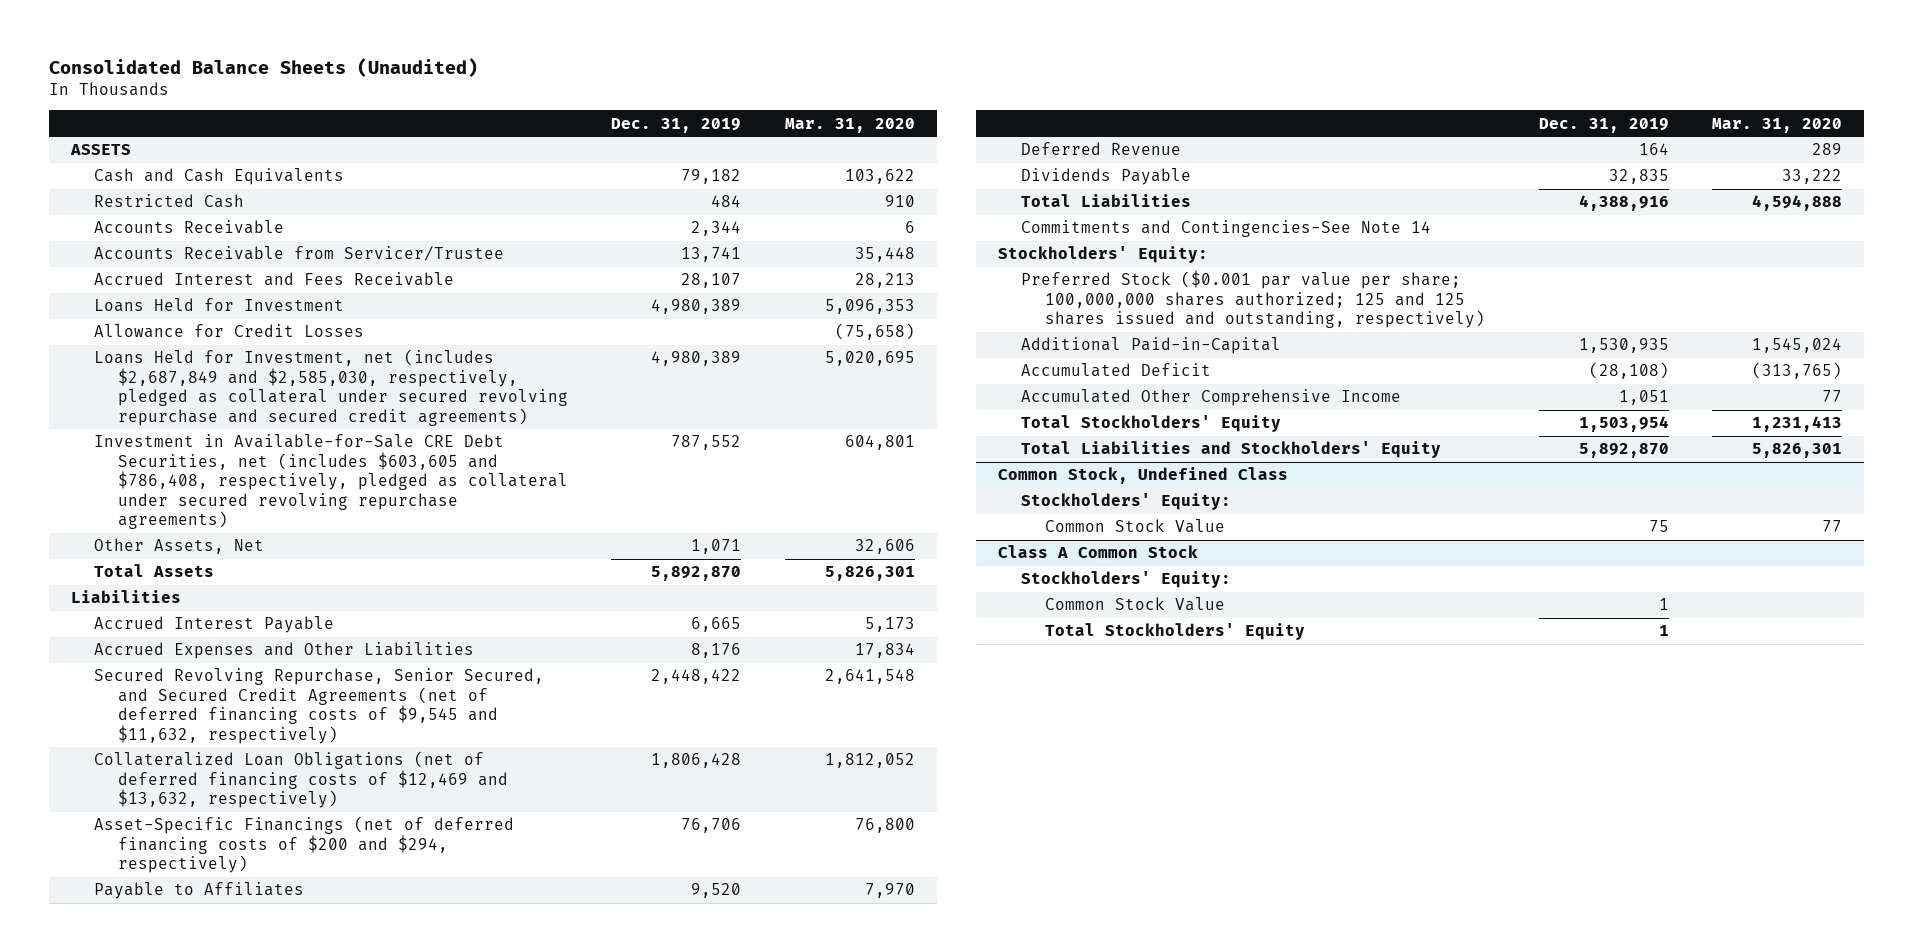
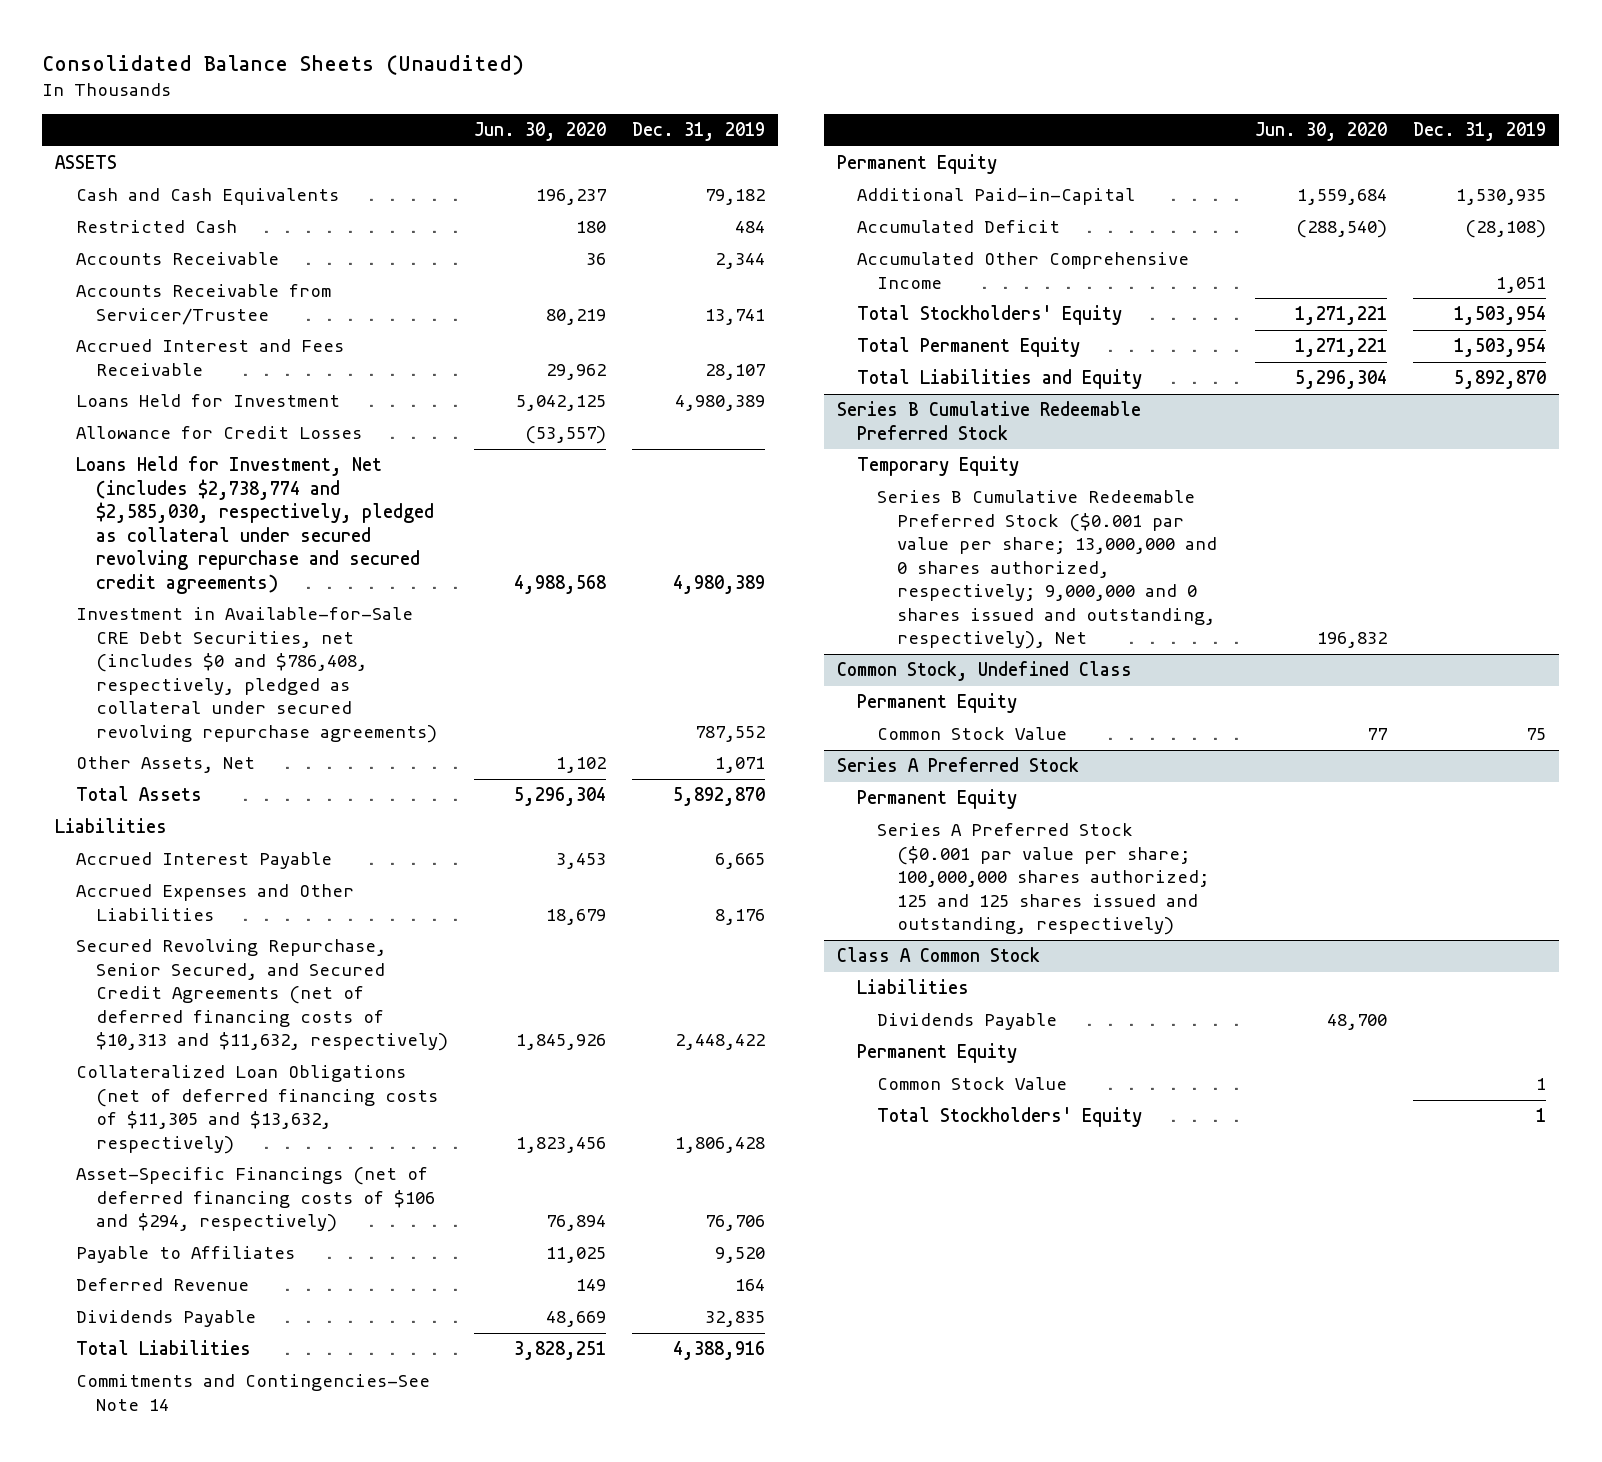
- | Dec. 31, 2019 | Mar. 31, 2020
+ | Jun. 30, 2020 | Dec. 31, 2019
- Loans Held for Investment, net (includes $2,687,849 and $2,585,030, respectively, pledged as collateral under secured revolving repurchase and secured credit agreements) | 4,980,389 | 5,020,695
- Investment in Available-for-Sale CRE Debt Securities, net (includes $603,605 and $786,408, respectively, pledged as collateral under secured revolving repurchase agreements) | 787,552 | 604,801
+ Loans Held for Investment, Net (includes $2,738,774 and $2,585,030, respectively, pledged as collateral under secured revolving repurchase and secured credit agreements) | 4,988,568 | 4,980,389
+ Investment in Available-for-Sale CRE Debt Securities, net (includes $0 and $786,408, respectively, pledged as collateral under secured revolving repurchase agreements) | | 787,552
- Secured Revolving Repurchase, Senior Secured, and Secured Credit Agreements (net of deferred financing costs of $9,545 and $11,632, respectively) | 2,448,422 | 2,641,548
- Collateralized Loan Obligations (net of deferred financing costs of $12,469 and $13,632, respectively) | 1,806,428 | 1,812,052
- Asset-Specific Financings (net of deferred financing costs of $200 and $294, respectively) | 76,706 | 76,800
+ Secured Revolving Repurchase, Senior Secured, and Secured Credit Agreements (net of deferred financing costs of $10,313 and $11,632, respectively) | 1,845,926 | 2,448,422
+ Collateralized Loan Obligations (net of deferred financing costs of $11,305 and $13,632, respectively) | 1,823,456 | 1,806,428
+ Asset-Specific Financings (net of deferred financing costs of $106 and $294, respectively) | 76,894 | 76,706
- Stockholders' Equity:
- Preferred Stock ($0.001 par value per share; 100,000,000 shares authorized; 125 and 125 shares issued and outstanding, respectively)
+ Permanent Equity
- Total Liabilities and Stockholders' Equity | 5,892,870 | 5,826,301
+ Total Permanent Equity | 1,271,221 | 1,503,954
+ Total Liabilities and Equity | 5,296,304 | 5,892,870
+ Series B Cumulative Redeemable Preferred Stock
+ Temporary Equity
+ Series B Cumulative Redeemable Preferred Stock ($0.001 par value per share; 13,000,000 and 0 shares authorized, respectively; 9,000,000 and 0 shares issued and outstanding, respectively), Net | 196,832 |
@ Common Stock, Undefined Class
- Stockholders' Equity:
+ Permanent Equity
+ Series A Preferred Stock
+ Permanent Equity
+ Series A Preferred Stock ($0.001 par value per share; 100,000,000 shares authorized; 125 and 125 shares issued and outstanding, respectively)
@ Class A Common Stock
- Stockholders' Equity:
+ Liabilities
+ Dividends Payable | 48,700 |
+ Permanent Equity

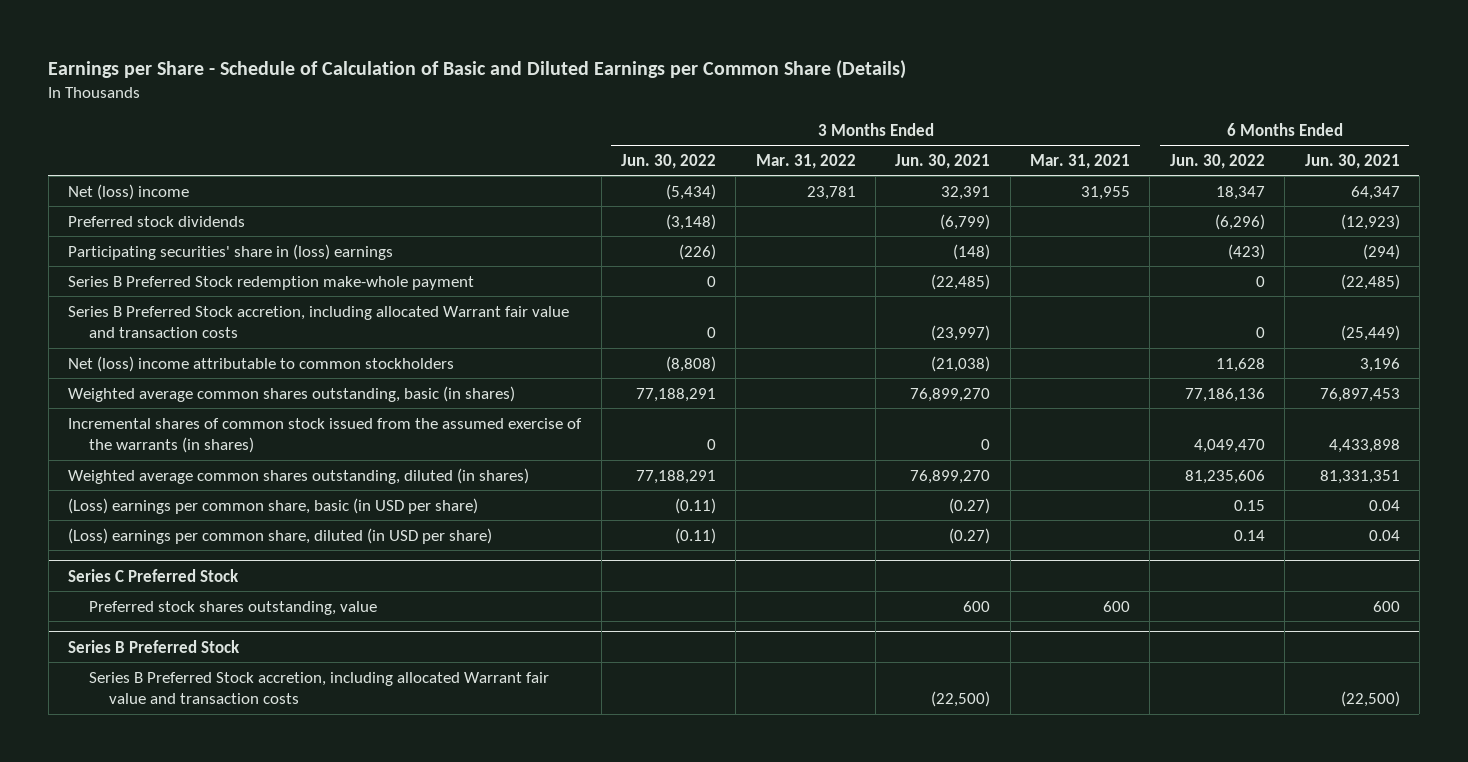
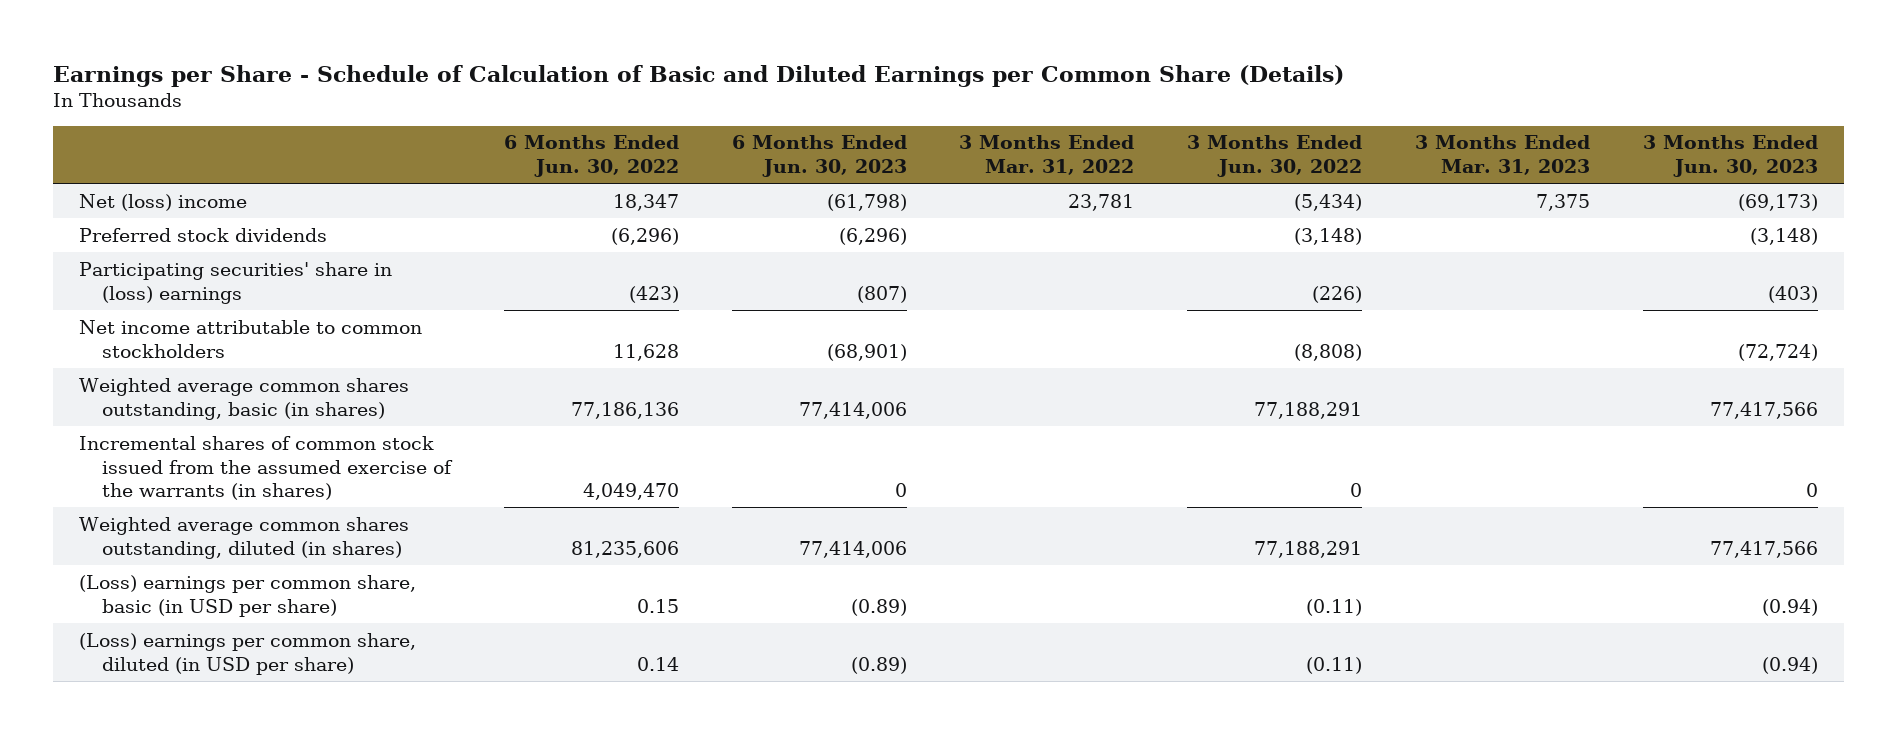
- | 3 Months Ended Jun. 30, 2022 | 3 Months Ended Mar. 31, 2022 | 3 Months Ended Jun. 30, 2021 | 3 Months Ended Mar. 31, 2021 | 6 Months Ended Jun. 30, 2022 | 6 Months Ended Jun. 30, 2021
+ | 6 Months Ended Jun. 30, 2022 | 6 Months Ended Jun. 30, 2023 | 3 Months Ended Mar. 31, 2022 | 3 Months Ended Jun. 30, 2022 | 3 Months Ended Mar. 31, 2023 | 3 Months Ended Jun. 30, 2023
- Series B Preferred Stock redemption make-whole payment | 0 | | (22,485) | | 0 | (22,485)
- Series B Preferred Stock accretion, including allocated Warrant fair value and transaction costs | 0 | | (23,997) | | 0 | (25,449)
- Net (loss) income attributable to common stockholders | (8,808) | | (21,038) | | 11,628 | 3,196
+ Net income attributable to common stockholders | 11,628 | (68,901) | | (8,808) | | (72,724)
- Series C Preferred Stock
- Preferred stock shares outstanding, value | | | 600 | 600 | | 600
- Series B Preferred Stock
- Series B Preferred Stock accretion, including allocated Warrant fair value and transaction costs | | | (22,500) | | | (22,500)

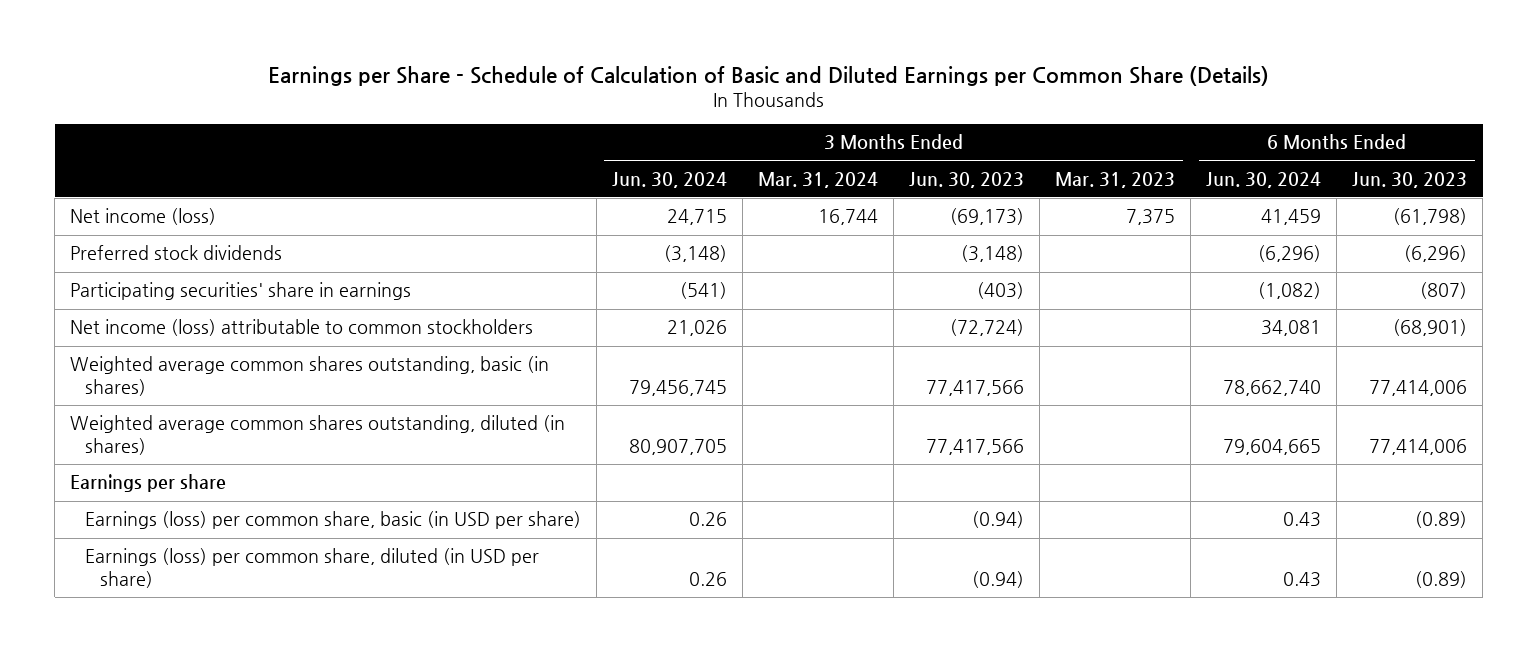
- | 6 Months Ended Jun. 30, 2022 | 6 Months Ended Jun. 30, 2023 | 3 Months Ended Mar. 31, 2022 | 3 Months Ended Jun. 30, 2022 | 3 Months Ended Mar. 31, 2023 | 3 Months Ended Jun. 30, 2023
+ | 3 Months Ended Jun. 30, 2024 | 3 Months Ended Mar. 31, 2024 | 3 Months Ended Jun. 30, 2023 | 3 Months Ended Mar. 31, 2023 | 6 Months Ended Jun. 30, 2024 | 6 Months Ended Jun. 30, 2023
- Net (loss) income | 18,347 | (61,798) | 23,781 | (5,434) | 7,375 | (69,173)
+ Net income (loss) | 24,715 | 16,744 | (69,173) | 7,375 | 41,459 | (61,798)
- Participating securities' share in (loss) earnings | (423) | (807) | | (226) | | (403)
- Net income attributable to common stockholders | 11,628 | (68,901) | | (8,808) | | (72,724)
+ Participating securities' share in earnings | (541) | | (403) | | (1,082) | (807)
+ Net income (loss) attributable to common stockholders | 21,026 | | (72,724) | | 34,081 | (68,901)
- Incremental shares of common stock issued from the assumed exercise of the warrants (in shares) | 4,049,470 | 0 | | 0 | | 0
- (Loss) earnings per common share, basic (in USD per share) | 0.15 | (0.89) | | (0.11) | | (0.94)
- (Loss) earnings per common share, diluted (in USD per share) | 0.14 | (0.89) | | (0.11) | | (0.94)
+ Earnings per share
+ Earnings (loss) per common share, basic (in USD per share) | 0.26 | | (0.94) | | 0.43 | (0.89)
+ Earnings (loss) per common share, diluted (in USD per share) | 0.26 | | (0.94) | | 0.43 | (0.89)

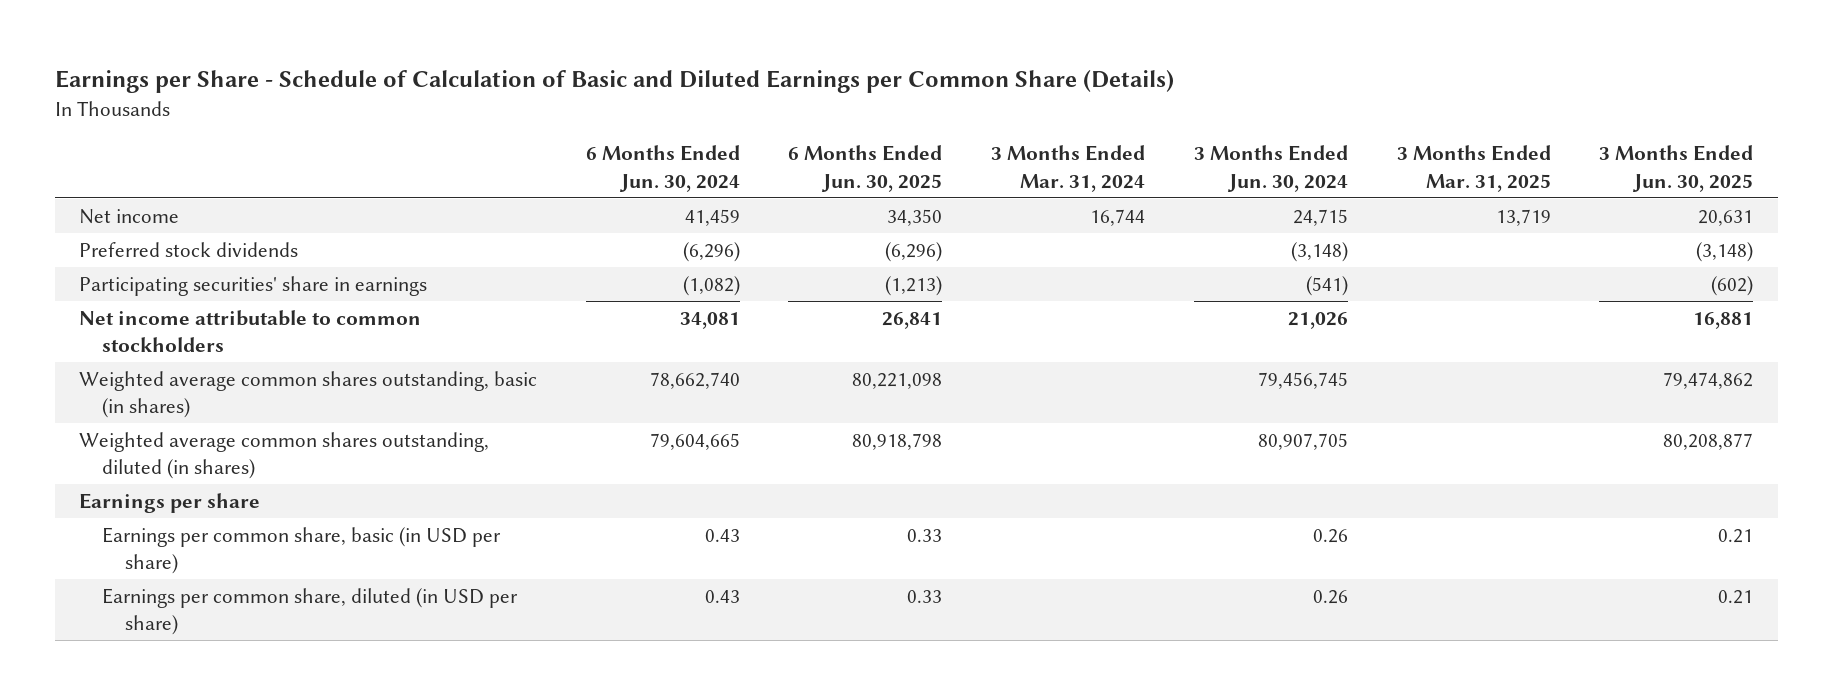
- | 3 Months Ended Jun. 30, 2024 | 3 Months Ended Mar. 31, 2024 | 3 Months Ended Jun. 30, 2023 | 3 Months Ended Mar. 31, 2023 | 6 Months Ended Jun. 30, 2024 | 6 Months Ended Jun. 30, 2023
+ | 6 Months Ended Jun. 30, 2024 | 6 Months Ended Jun. 30, 2025 | 3 Months Ended Mar. 31, 2024 | 3 Months Ended Jun. 30, 2024 | 3 Months Ended Mar. 31, 2025 | 3 Months Ended Jun. 30, 2025
- Net income (loss) | 24,715 | 16,744 | (69,173) | 7,375 | 41,459 | (61,798)
+ Net income | 41,459 | 34,350 | 16,744 | 24,715 | 13,719 | 20,631
- Net income (loss) attributable to common stockholders | 21,026 | | (72,724) | | 34,081 | (68,901)
+ Net income attributable to common stockholders | 34,081 | 26,841 | | 21,026 | | 16,881
- Earnings (loss) per common share, basic (in USD per share) | 0.26 | | (0.94) | | 0.43 | (0.89)
- Earnings (loss) per common share, diluted (in USD per share) | 0.26 | | (0.94) | | 0.43 | (0.89)
+ Earnings per common share, basic (in USD per share) | 0.43 | 0.33 | | 0.26 | | 0.21
+ Earnings per common share, diluted (in USD per share) | 0.43 | 0.33 | | 0.26 | | 0.21

